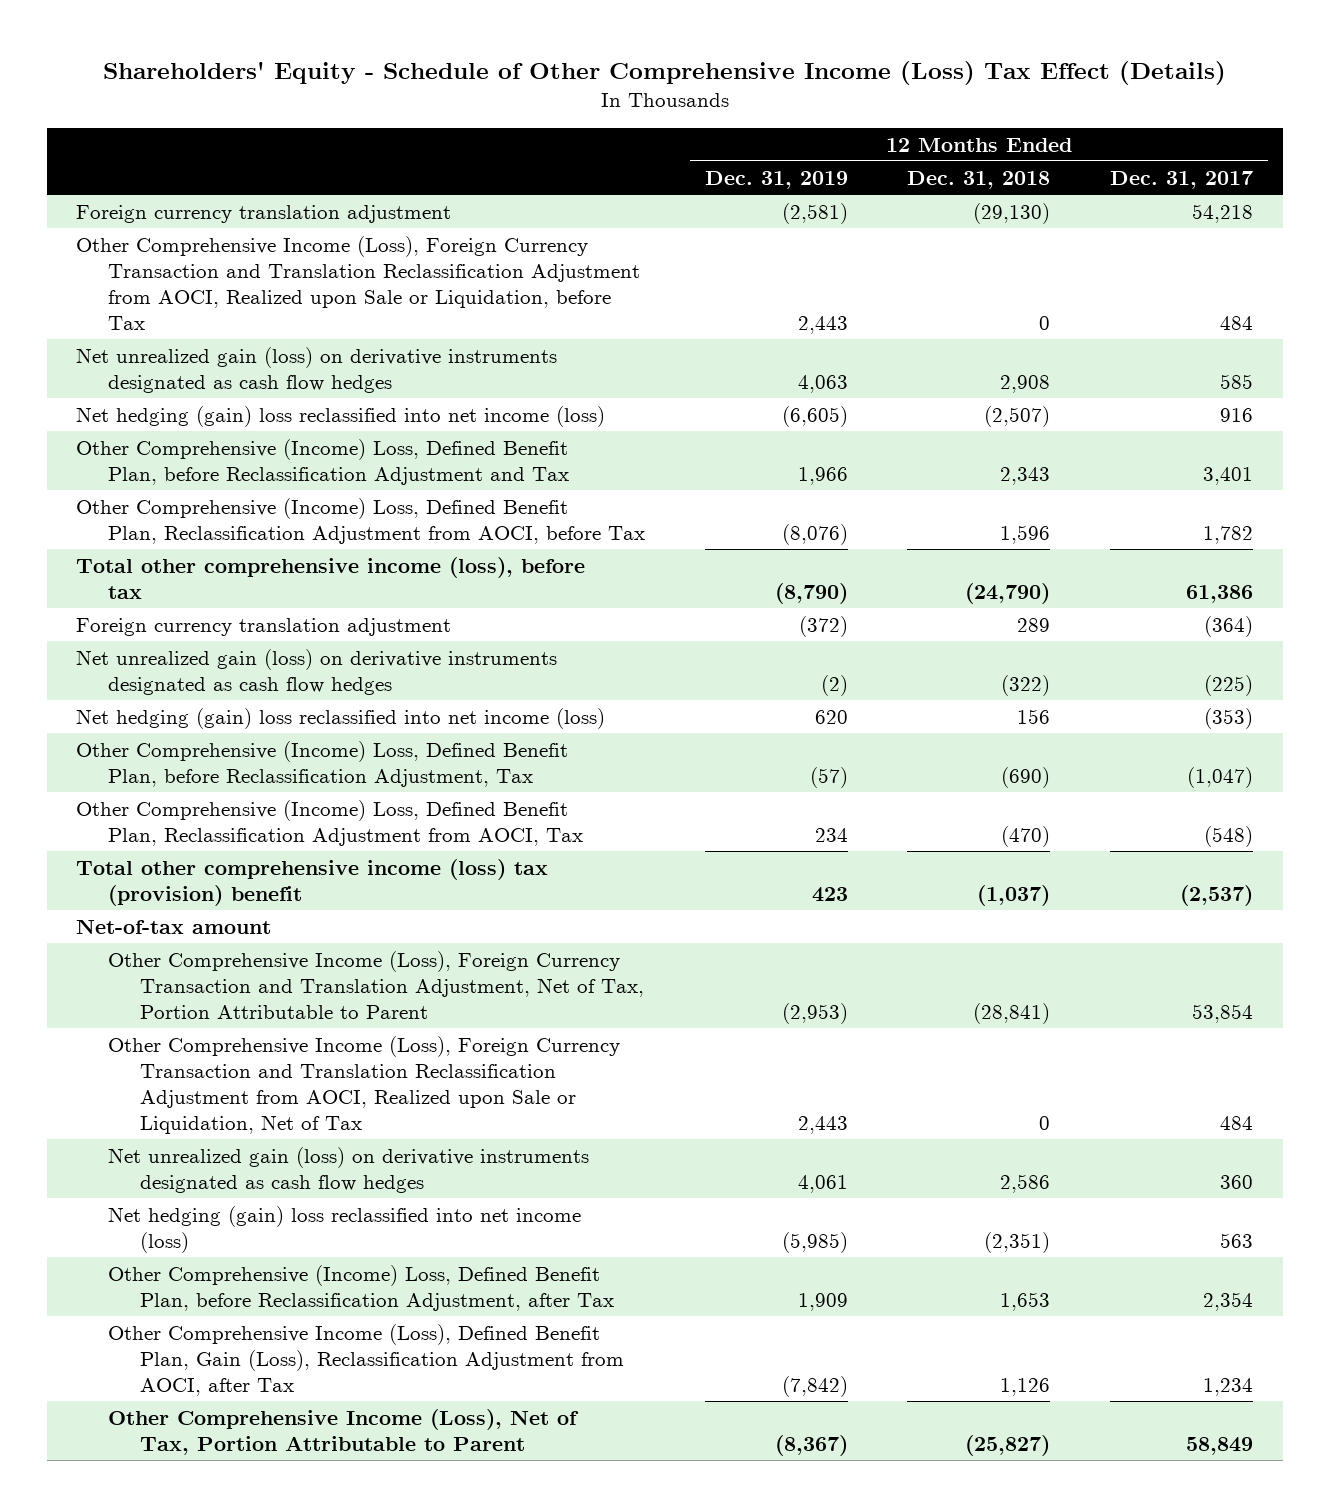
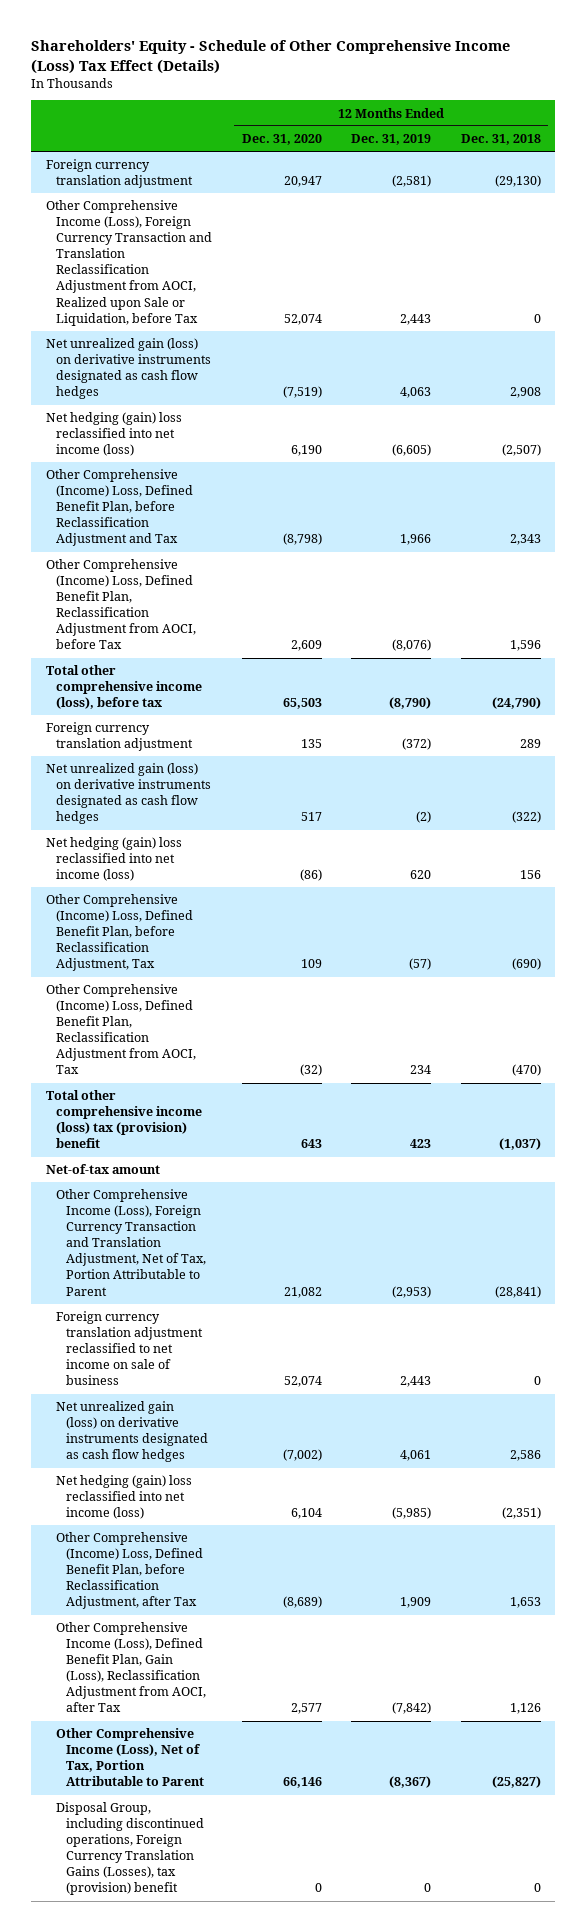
- | 12 Months Ended Dec. 31, 2019 | 12 Months Ended Dec. 31, 2018 | 12 Months Ended Dec. 31, 2017
+ | 12 Months Ended Dec. 31, 2020 | 12 Months Ended Dec. 31, 2019 | 12 Months Ended Dec. 31, 2018
- Other Comprehensive Income (Loss), Foreign Currency Transaction and Translation Reclassification Adjustment from AOCI, Realized upon Sale or Liquidation, Net of Tax | 2,443 | 0 | 484
+ Foreign currency translation adjustment reclassified to net income on sale of business | 52,074 | 2,443 | 0
+ Disposal Group, including discontinued operations, Foreign Currency Translation Gains (Losses), tax (provision) benefit | 0 | 0 | 0

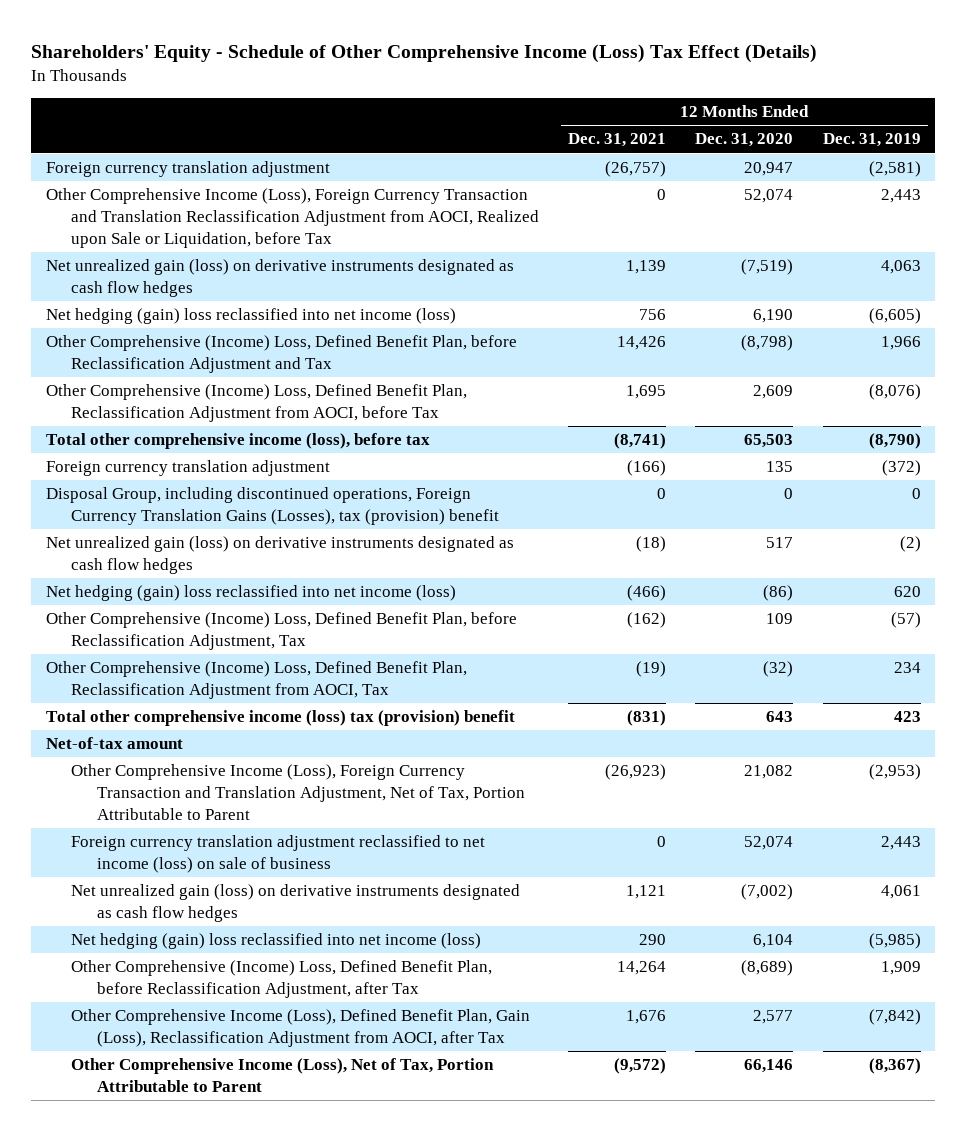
- | 12 Months Ended Dec. 31, 2020 | 12 Months Ended Dec. 31, 2019 | 12 Months Ended Dec. 31, 2018
+ | 12 Months Ended Dec. 31, 2021 | 12 Months Ended Dec. 31, 2020 | 12 Months Ended Dec. 31, 2019
moved up: Disposal Group, including discontinued operations, Foreign Currency Translation Gains (Losses), tax (provision) benefit | 0 | 0 | 0
- Foreign currency translation adjustment reclassified to net income on sale of business | 52,074 | 2,443 | 0
+ Foreign currency translation adjustment reclassified to net income (loss) on sale of business | 0 | 52,074 | 2,443

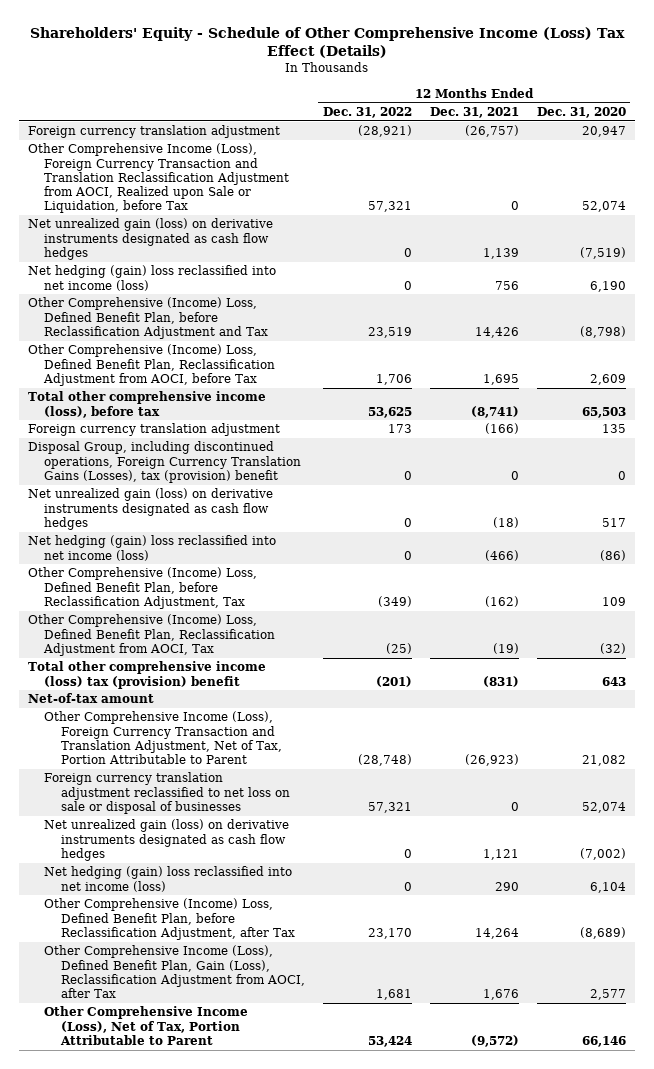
- | 12 Months Ended Dec. 31, 2021 | 12 Months Ended Dec. 31, 2020 | 12 Months Ended Dec. 31, 2019
+ | 12 Months Ended Dec. 31, 2022 | 12 Months Ended Dec. 31, 2021 | 12 Months Ended Dec. 31, 2020
- Foreign currency translation adjustment reclassified to net income (loss) on sale of business | 0 | 52,074 | 2,443
+ Foreign currency translation adjustment reclassified to net loss on sale or disposal of businesses | 57,321 | 0 | 52,074

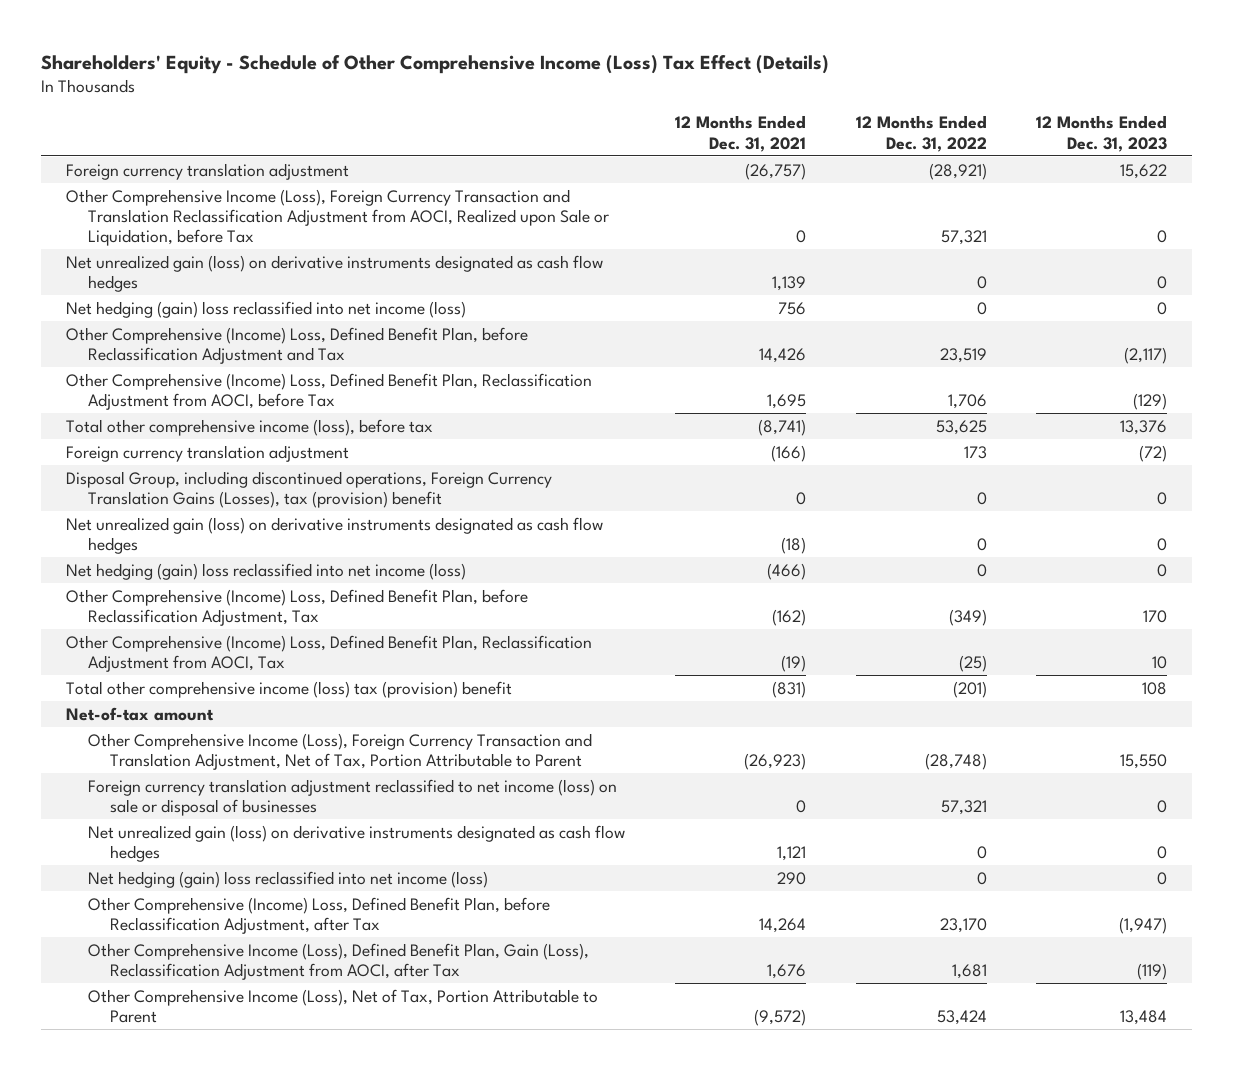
- | 12 Months Ended Dec. 31, 2022 | 12 Months Ended Dec. 31, 2021 | 12 Months Ended Dec. 31, 2020
+ | 12 Months Ended Dec. 31, 2021 | 12 Months Ended Dec. 31, 2022 | 12 Months Ended Dec. 31, 2023
- Foreign currency translation adjustment reclassified to net loss on sale or disposal of businesses | 57,321 | 0 | 52,074
+ Foreign currency translation adjustment reclassified to net income (loss) on sale or disposal of businesses | 0 | 57,321 | 0

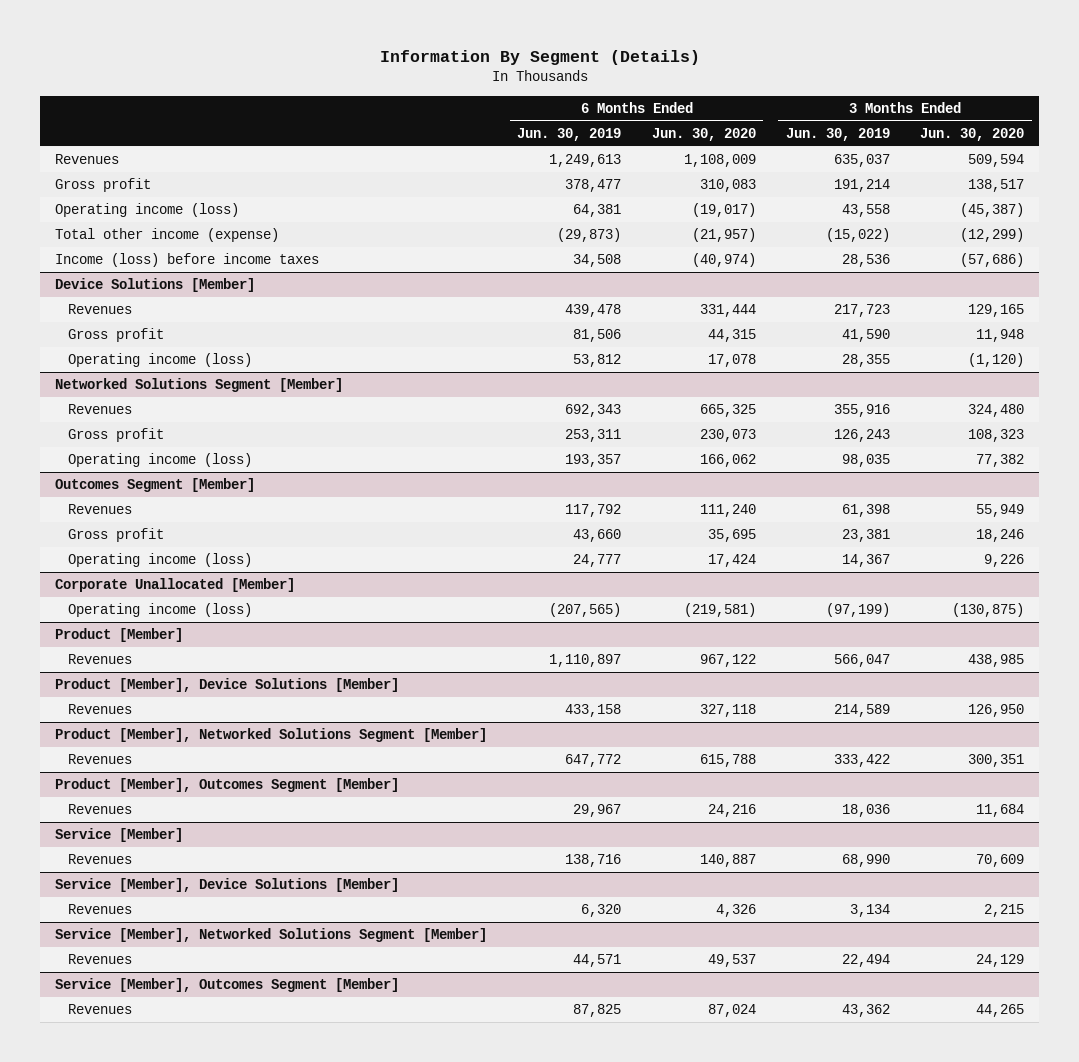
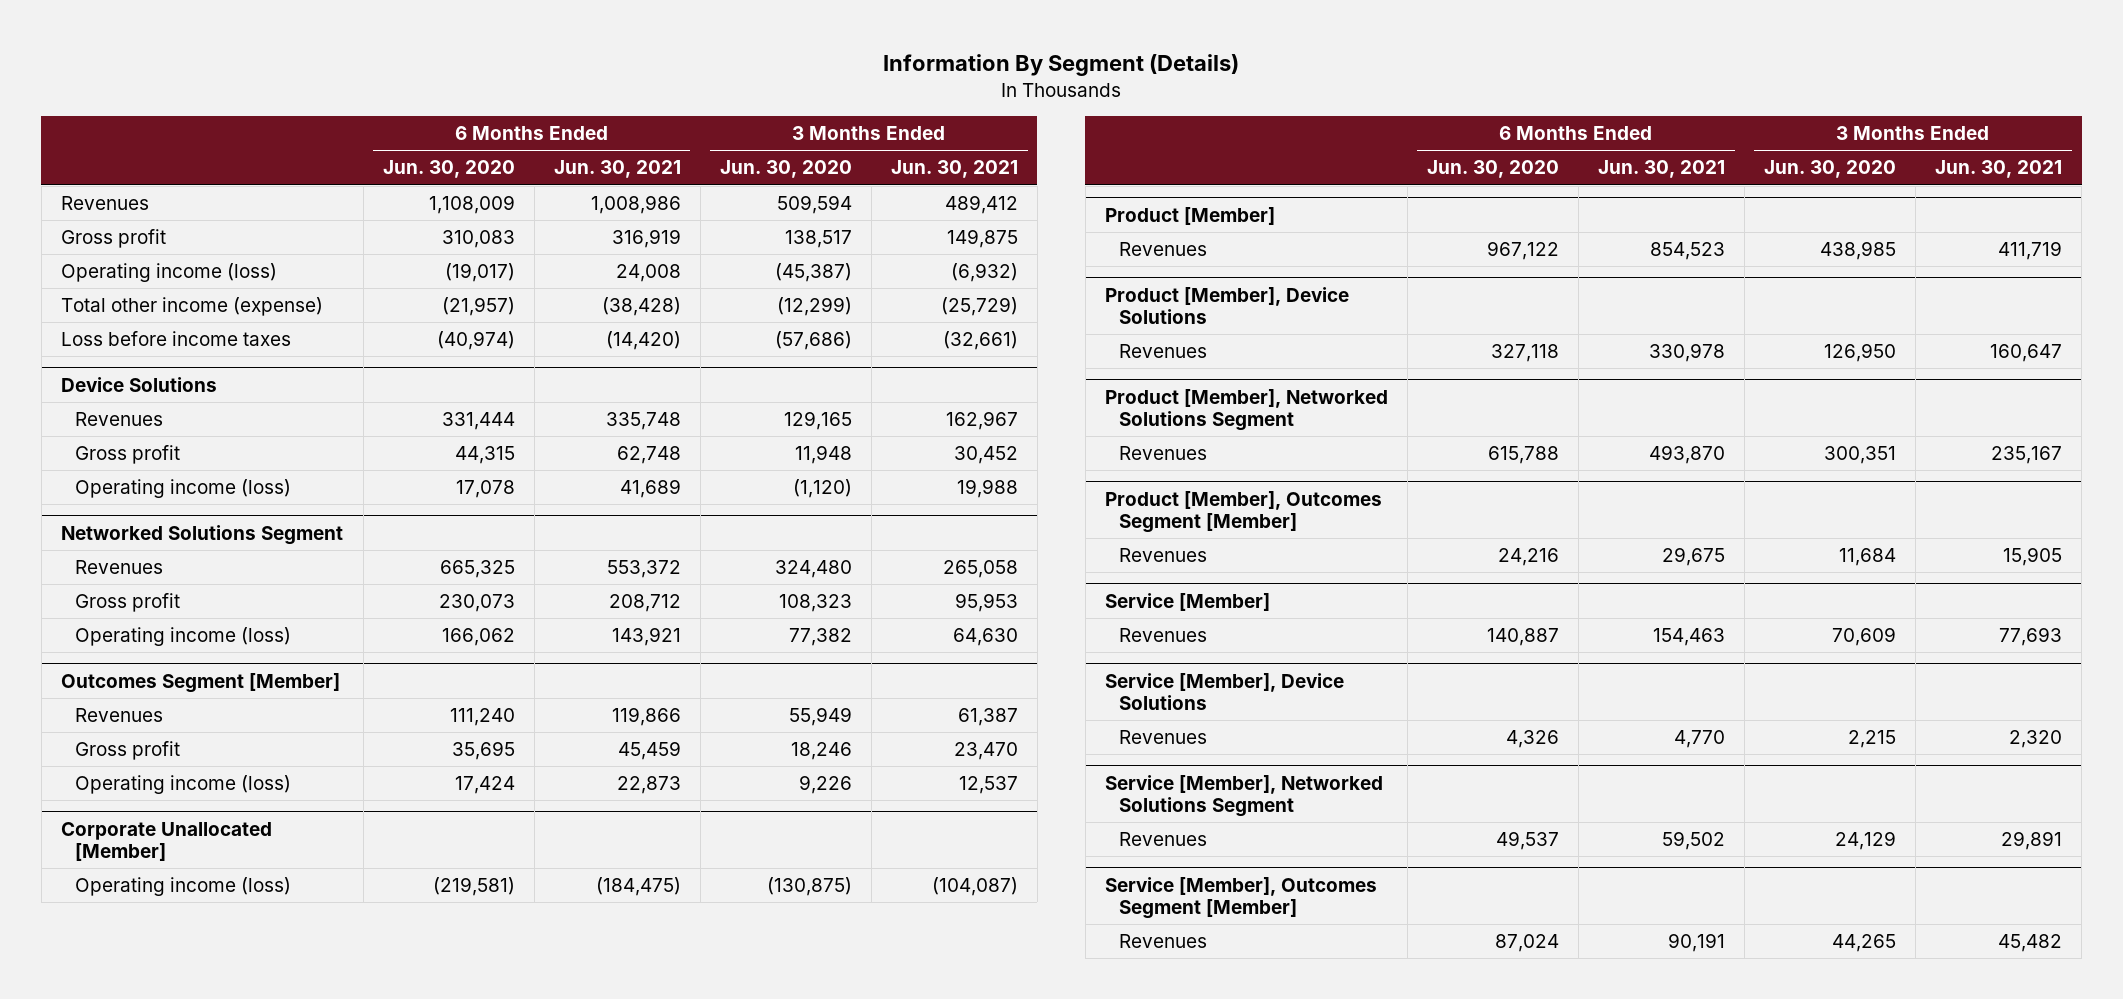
- | 6 Months Ended Jun. 30, 2019 | 6 Months Ended Jun. 30, 2020 | 3 Months Ended Jun. 30, 2019 | 3 Months Ended Jun. 30, 2020
+ | 6 Months Ended Jun. 30, 2020 | 6 Months Ended Jun. 30, 2021 | 3 Months Ended Jun. 30, 2020 | 3 Months Ended Jun. 30, 2021
- Income (loss) before income taxes | 34,508 | (40,974) | 28,536 | (57,686)
- Device Solutions [Member]
+ Loss before income taxes | (40,974) | (14,420) | (57,686) | (32,661)
+ Device Solutions
- Networked Solutions Segment [Member]
+ Networked Solutions Segment
- Product [Member], Device Solutions [Member]
+ Product [Member], Device Solutions
- Product [Member], Networked Solutions Segment [Member]
+ Product [Member], Networked Solutions Segment
- Service [Member], Device Solutions [Member]
+ Service [Member], Device Solutions
- Service [Member], Networked Solutions Segment [Member]
+ Service [Member], Networked Solutions Segment

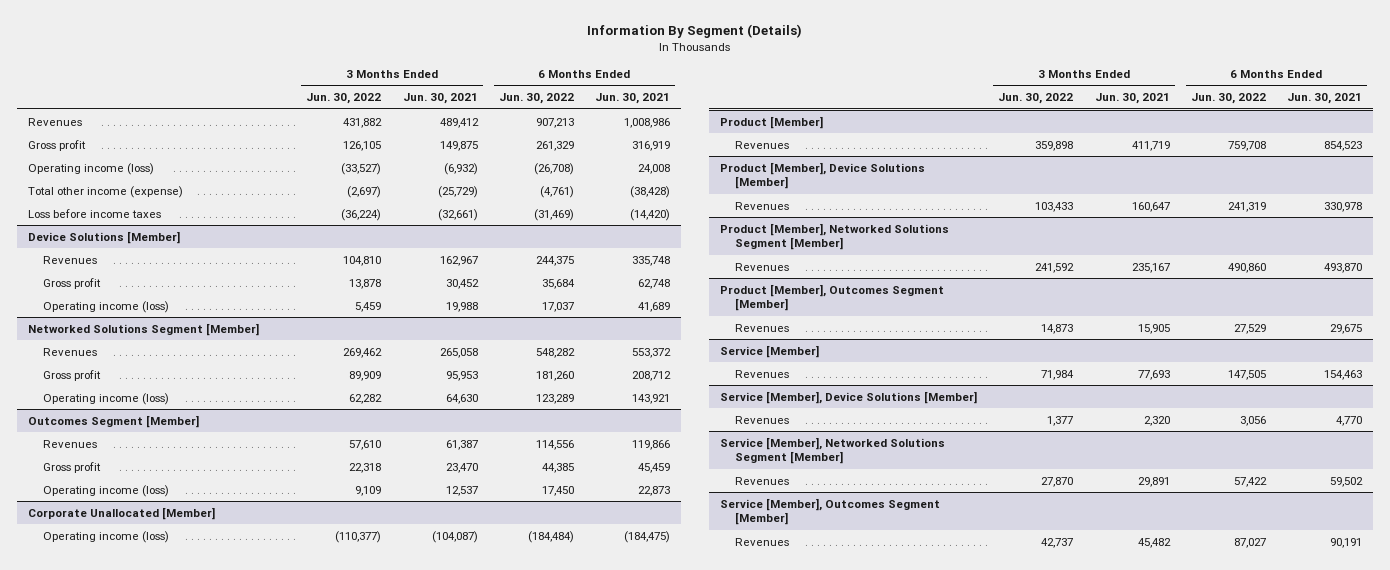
- | 6 Months Ended Jun. 30, 2020 | 6 Months Ended Jun. 30, 2021 | 3 Months Ended Jun. 30, 2020 | 3 Months Ended Jun. 30, 2021
+ | 3 Months Ended Jun. 30, 2022 | 3 Months Ended Jun. 30, 2021 | 6 Months Ended Jun. 30, 2022 | 6 Months Ended Jun. 30, 2021
- Device Solutions
+ Device Solutions [Member]
- Networked Solutions Segment
+ Networked Solutions Segment [Member]
- Product [Member], Device Solutions
+ Product [Member], Device Solutions [Member]
- Product [Member], Networked Solutions Segment
+ Product [Member], Networked Solutions Segment [Member]
- Service [Member], Device Solutions
+ Service [Member], Device Solutions [Member]
- Service [Member], Networked Solutions Segment
+ Service [Member], Networked Solutions Segment [Member]

